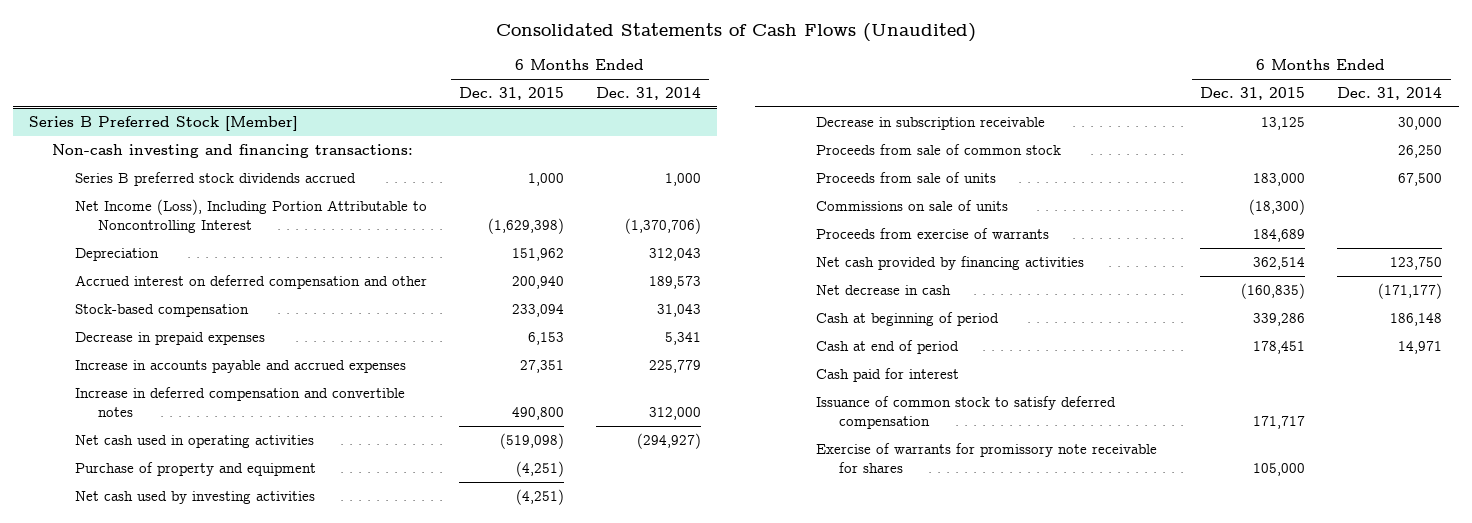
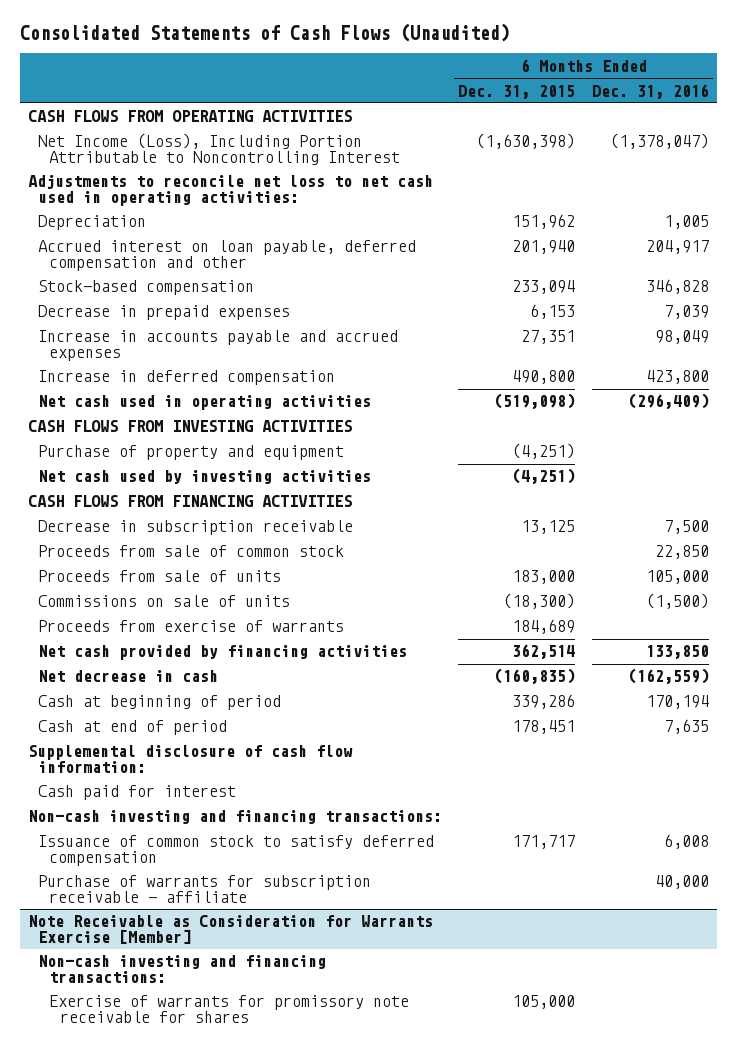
- | 6 Months Ended Dec. 31, 2015 | 6 Months Ended Dec. 31, 2014
+ | 6 Months Ended Dec. 31, 2015 | 6 Months Ended Dec. 31, 2016
- Series B Preferred Stock [Member]
- Non-cash investing and financing transactions:
- Series B preferred stock dividends accrued | 1,000 | 1,000
- Net Income (Loss), Including Portion Attributable to Noncontrolling Interest | (1,629,398) | (1,370,706)
+ CASH FLOWS FROM OPERATING ACTIVITIES
+ Net Income (Loss), Including Portion Attributable to Noncontrolling Interest | (1,630,398) | (1,378,047)
+ Adjustments to reconcile net loss to net cash used in operating activities:
- Accrued interest on deferred compensation and other | 200,940 | 189,573
+ Accrued interest on loan payable, deferred compensation and other | 201,940 | 204,917
- Increase in deferred compensation and convertible notes | 490,800 | 312,000
+ Increase in deferred compensation | 490,800 | 423,800
+ CASH FLOWS FROM INVESTING ACTIVITIES
+ CASH FLOWS FROM FINANCING ACTIVITIES
+ Supplemental disclosure of cash flow information:
+ Non-cash investing and financing transactions:
+ Purchase of warrants for subscription receivable - affiliate | | 40,000
+ Note Receivable as Consideration for Warrants Exercise [Member]
+ Non-cash investing and financing transactions:

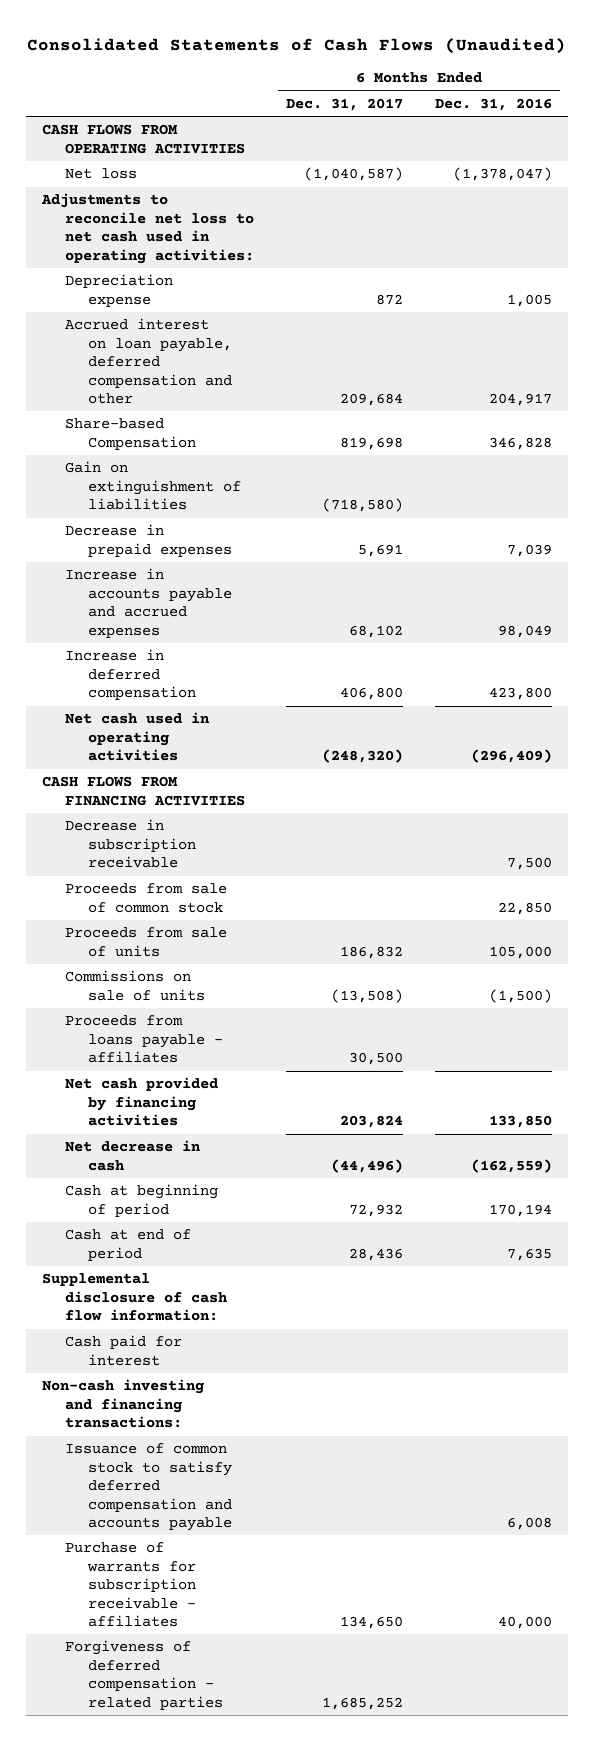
- | 6 Months Ended Dec. 31, 2015 | 6 Months Ended Dec. 31, 2016
+ | 6 Months Ended Dec. 31, 2017 | 6 Months Ended Dec. 31, 2016
- Net Income (Loss), Including Portion Attributable to Noncontrolling Interest | (1,630,398) | (1,378,047)
+ Net loss | (1,040,587) | (1,378,047)
- Depreciation | 151,962 | 1,005
+ Depreciation expense | 872 | 1,005
- Stock-based compensation | 233,094 | 346,828
+ Share-based Compensation | 819,698 | 346,828
+ Gain on extinguishment of liabilities | (718,580) |
- CASH FLOWS FROM INVESTING ACTIVITIES
- Purchase of property and equipment | (4,251) |
- Net cash used by investing activities | (4,251) |
- Proceeds from exercise of warrants | 184,689 |
+ Proceeds from loans payable - affiliates | 30,500 |
- Issuance of common stock to satisfy deferred compensation | 171,717 | 6,008
- Purchase of warrants for subscription receivable - affiliate | | 40,000
- Note Receivable as Consideration for Warrants Exercise [Member]
- Non-cash investing and financing transactions:
- Exercise of warrants for promissory note receivable for shares | 105,000 |
+ Issuance of common stock to satisfy deferred compensation and accounts payable | | 6,008
+ Purchase of warrants for subscription receivable - affiliates | 134,650 | 40,000
+ Forgiveness of deferred compensation - related parties | 1,685,252 |

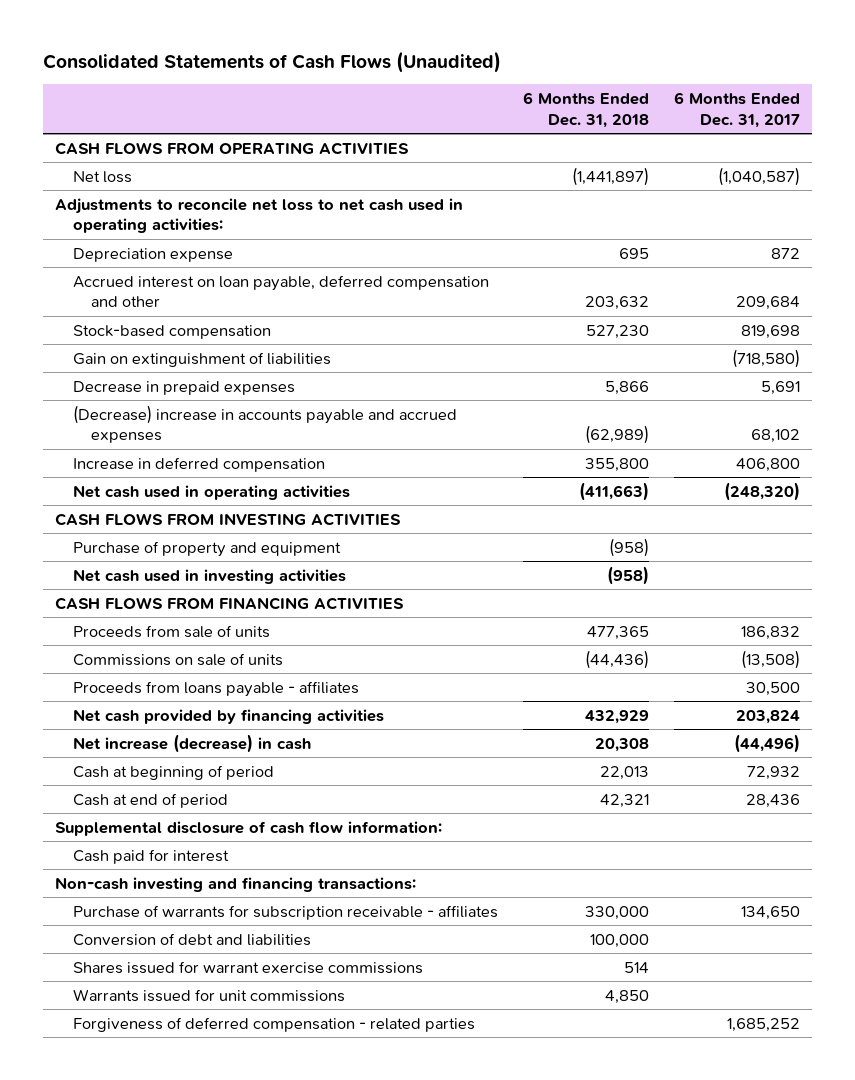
- | 6 Months Ended Dec. 31, 2017 | 6 Months Ended Dec. 31, 2016
+ | 6 Months Ended Dec. 31, 2018 | 6 Months Ended Dec. 31, 2017
- Share-based Compensation | 819,698 | 346,828
+ Stock-based compensation | 527,230 | 819,698
- Increase in accounts payable and accrued expenses | 68,102 | 98,049
+ (Decrease) increase in accounts payable and accrued expenses | (62,989) | 68,102
+ CASH FLOWS FROM INVESTING ACTIVITIES
+ Purchase of property and equipment | (958) |
+ Net cash used in investing activities | (958) |
- Decrease in subscription receivable | | 7,500
- Proceeds from sale of common stock | | 22,850
- Net decrease in cash | (44,496) | (162,559)
+ Net increase (decrease) in cash | 20,308 | (44,496)
- Issuance of common stock to satisfy deferred compensation and accounts payable | | 6,008
+ Conversion of debt and liabilities | 100,000 |
+ Shares issued for warrant exercise commissions | 514 |
+ Warrants issued for unit commissions | 4,850 |

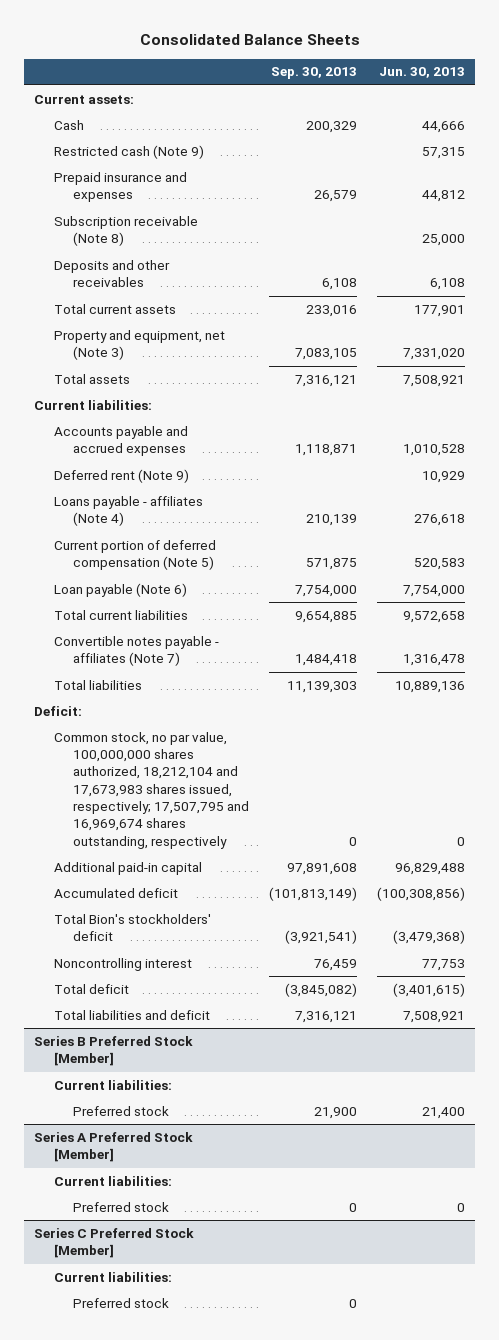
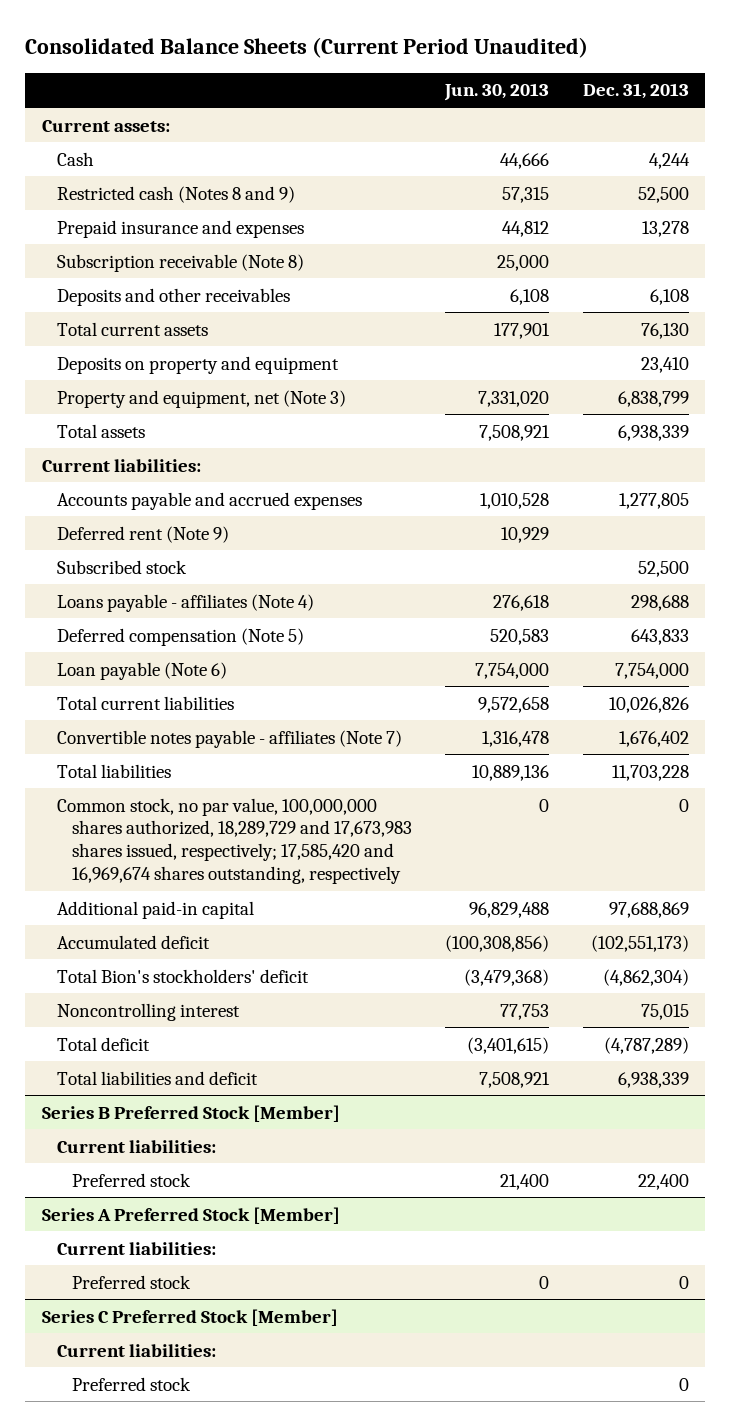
- Consolidated Balance Sheets
+ Consolidated Balance Sheets (Current Period Unaudited)
- | Sep. 30, 2013 | Jun. 30, 2013
+ | Jun. 30, 2013 | Dec. 31, 2013
- Restricted cash (Note 9) | | 57,315
+ Restricted cash (Notes 8 and 9) | 57,315 | 52,500
+ Deposits on property and equipment | | 23,410
+ Subscribed stock | | 52,500
- Current portion of deferred compensation (Note 5) | 571,875 | 520,583
+ Deferred compensation (Note 5) | 520,583 | 643,833
- Deficit:
- Common stock, no par value, 100,000,000 shares authorized, 18,212,104 and 17,673,983 shares issued, respectively; 17,507,795 and 16,969,674 shares outstanding, respectively | 0 | 0
+ Common stock, no par value, 100,000,000 shares authorized, 18,289,729 and 17,673,983 shares issued, respectively; 17,585,420 and 16,969,674 shares outstanding, respectively | 0 | 0

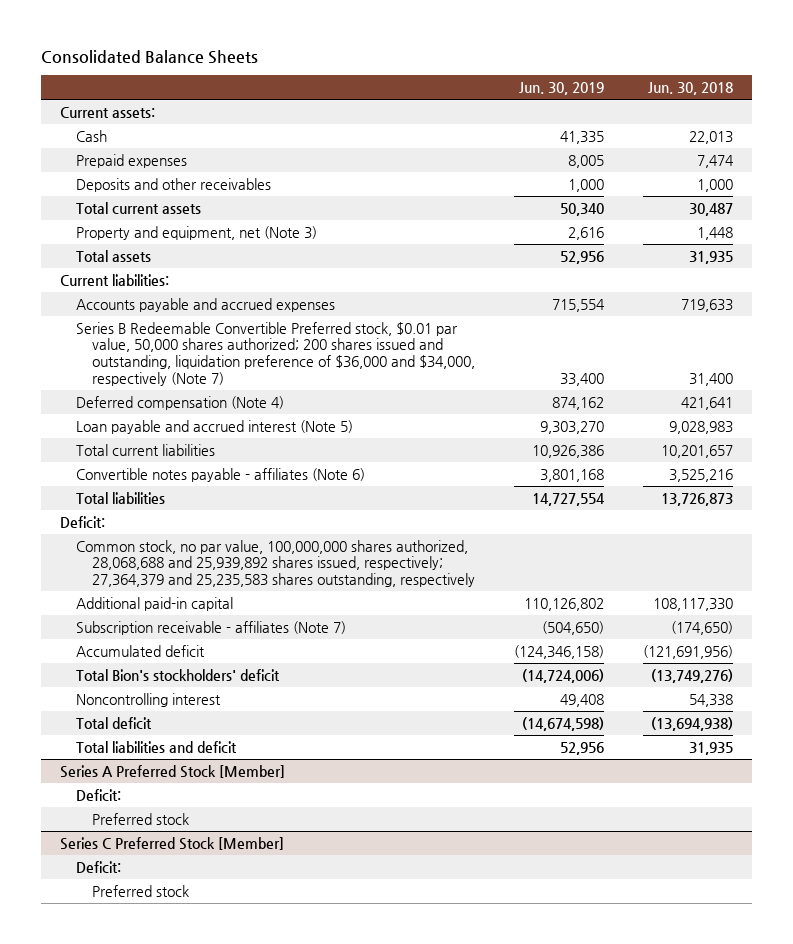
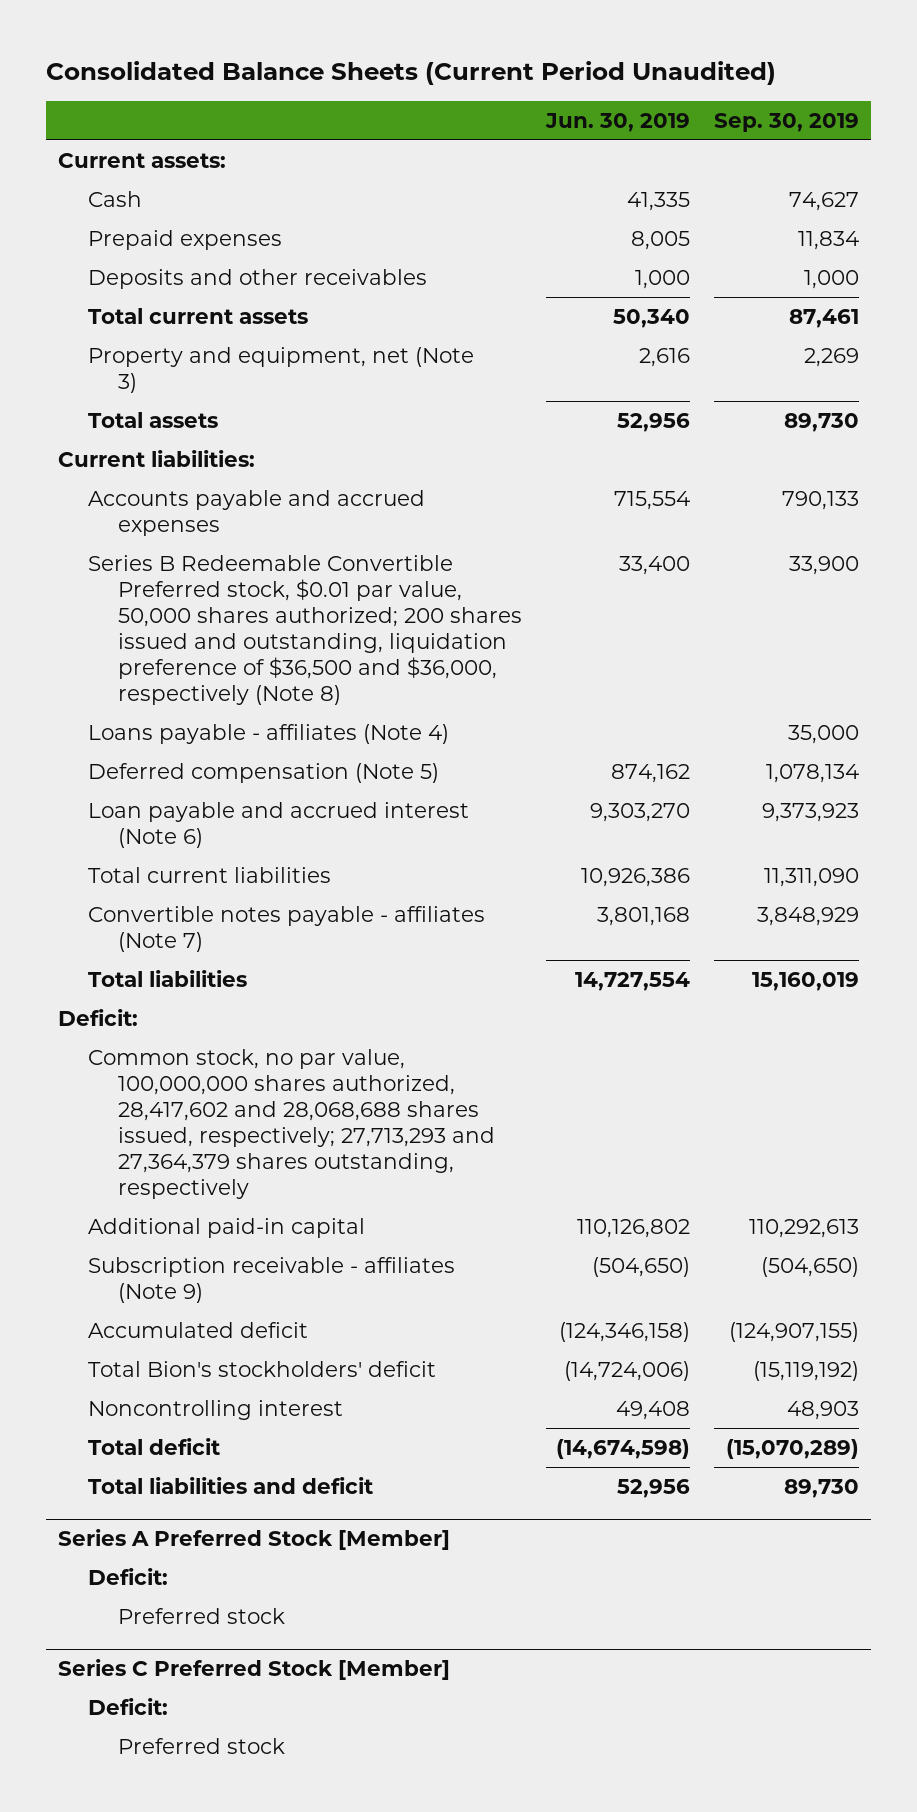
- Consolidated Balance Sheets
+ Consolidated Balance Sheets (Current Period Unaudited)
- | Jun. 30, 2019 | Jun. 30, 2018
+ | Jun. 30, 2019 | Sep. 30, 2019
- Series B Redeemable Convertible Preferred stock, $0.01 par value, 50,000 shares authorized; 200 shares issued and outstanding, liquidation preference of $36,000 and $34,000, respectively (Note 7) | 33,400 | 31,400
- Deferred compensation (Note 4) | 874,162 | 421,641
- Loan payable and accrued interest (Note 5) | 9,303,270 | 9,028,983
+ Series B Redeemable Convertible Preferred stock, $0.01 par value, 50,000 shares authorized; 200 shares issued and outstanding, liquidation preference of $36,500 and $36,000, respectively (Note 8) | 33,400 | 33,900
+ Loans payable - affiliates (Note 4) | | 35,000
+ Deferred compensation (Note 5) | 874,162 | 1,078,134
+ Loan payable and accrued interest (Note 6) | 9,303,270 | 9,373,923
- Convertible notes payable - affiliates (Note 6) | 3,801,168 | 3,525,216
+ Convertible notes payable - affiliates (Note 7) | 3,801,168 | 3,848,929
- Common stock, no par value, 100,000,000 shares authorized, 28,068,688 and 25,939,892 shares issued, respectively; 27,364,379 and 25,235,583 shares outstanding, respectively
+ Common stock, no par value, 100,000,000 shares authorized, 28,417,602 and 28,068,688 shares issued, respectively; 27,713,293 and 27,364,379 shares outstanding, respectively
- Subscription receivable - affiliates (Note 7) | (504,650) | (174,650)
+ Subscription receivable - affiliates (Note 9) | (504,650) | (504,650)

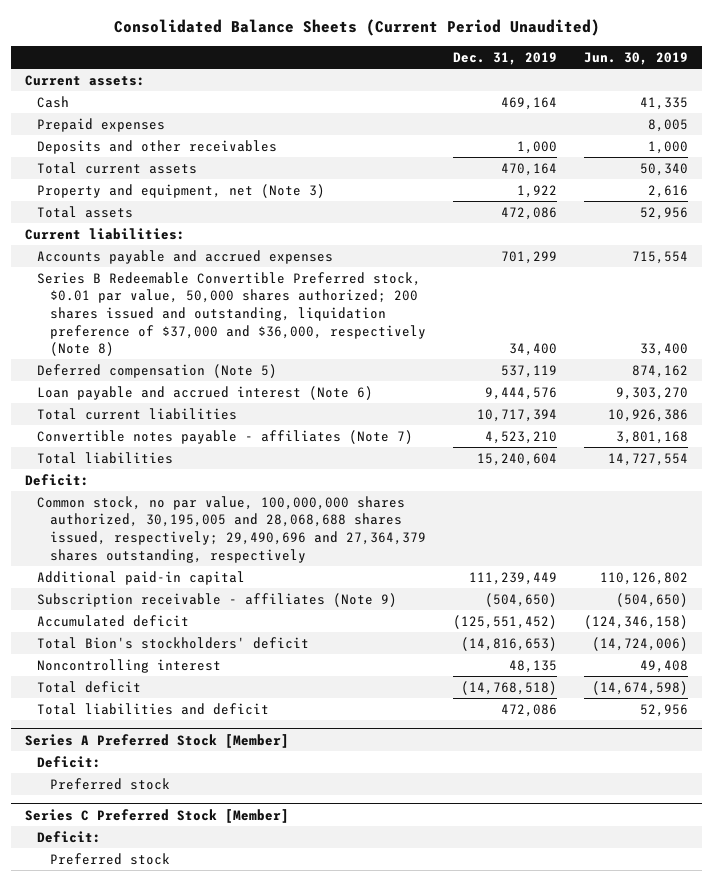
- | Jun. 30, 2019 | Sep. 30, 2019
+ | Dec. 31, 2019 | Jun. 30, 2019
- Series B Redeemable Convertible Preferred stock, $0.01 par value, 50,000 shares authorized; 200 shares issued and outstanding, liquidation preference of $36,500 and $36,000, respectively (Note 8) | 33,400 | 33,900
- Loans payable - affiliates (Note 4) | | 35,000
+ Series B Redeemable Convertible Preferred stock, $0.01 par value, 50,000 shares authorized; 200 shares issued and outstanding, liquidation preference of $37,000 and $36,000, respectively (Note 8) | 34,400 | 33,400
- Common stock, no par value, 100,000,000 shares authorized, 28,417,602 and 28,068,688 shares issued, respectively; 27,713,293 and 27,364,379 shares outstanding, respectively
+ Common stock, no par value, 100,000,000 shares authorized, 30,195,005 and 28,068,688 shares issued, respectively; 29,490,696 and 27,364,379 shares outstanding, respectively

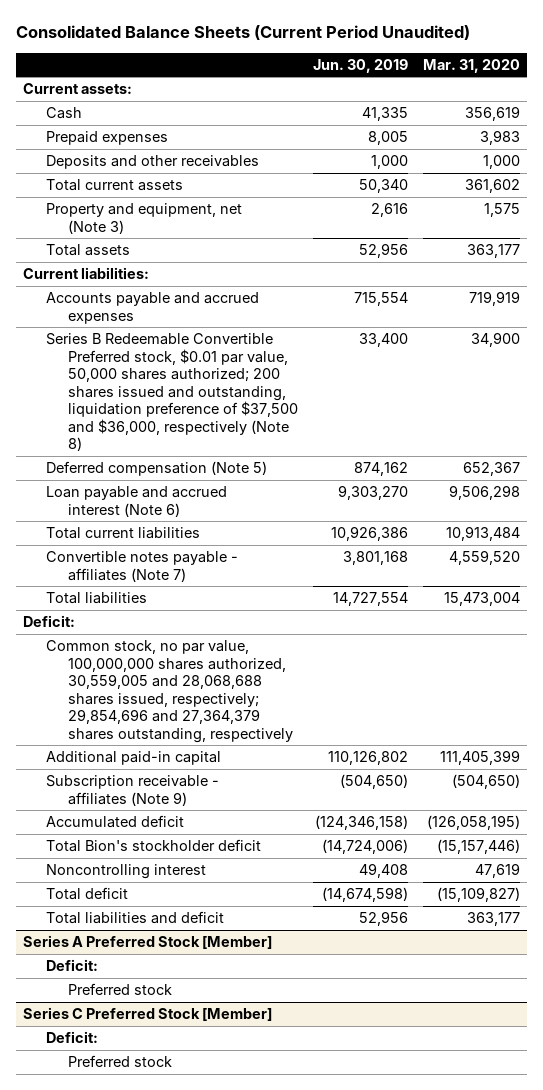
- | Dec. 31, 2019 | Jun. 30, 2019
+ | Jun. 30, 2019 | Mar. 31, 2020
- Series B Redeemable Convertible Preferred stock, $0.01 par value, 50,000 shares authorized; 200 shares issued and outstanding, liquidation preference of $37,000 and $36,000, respectively (Note 8) | 34,400 | 33,400
+ Series B Redeemable Convertible Preferred stock, $0.01 par value, 50,000 shares authorized; 200 shares issued and outstanding, liquidation preference of $37,500 and $36,000, respectively (Note 8) | 33,400 | 34,900
- Common stock, no par value, 100,000,000 shares authorized, 30,195,005 and 28,068,688 shares issued, respectively; 29,490,696 and 27,364,379 shares outstanding, respectively
+ Common stock, no par value, 100,000,000 shares authorized, 30,559,005 and 28,068,688 shares issued, respectively; 29,854,696 and 27,364,379 shares outstanding, respectively
- Total Bion's stockholders' deficit | (14,816,653) | (14,724,006)
+ Total Bion's stockholder deficit | (14,724,006) | (15,157,446)

